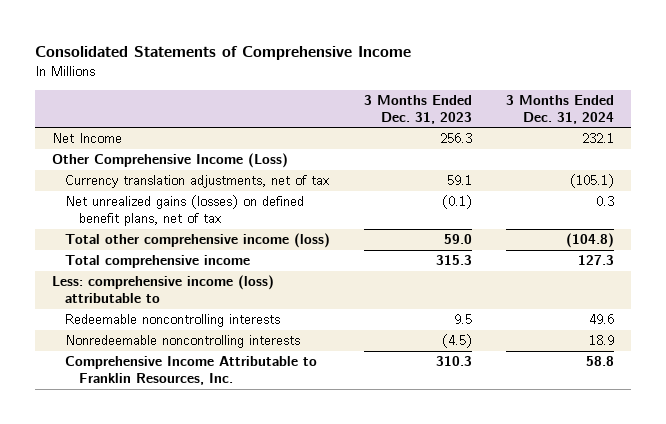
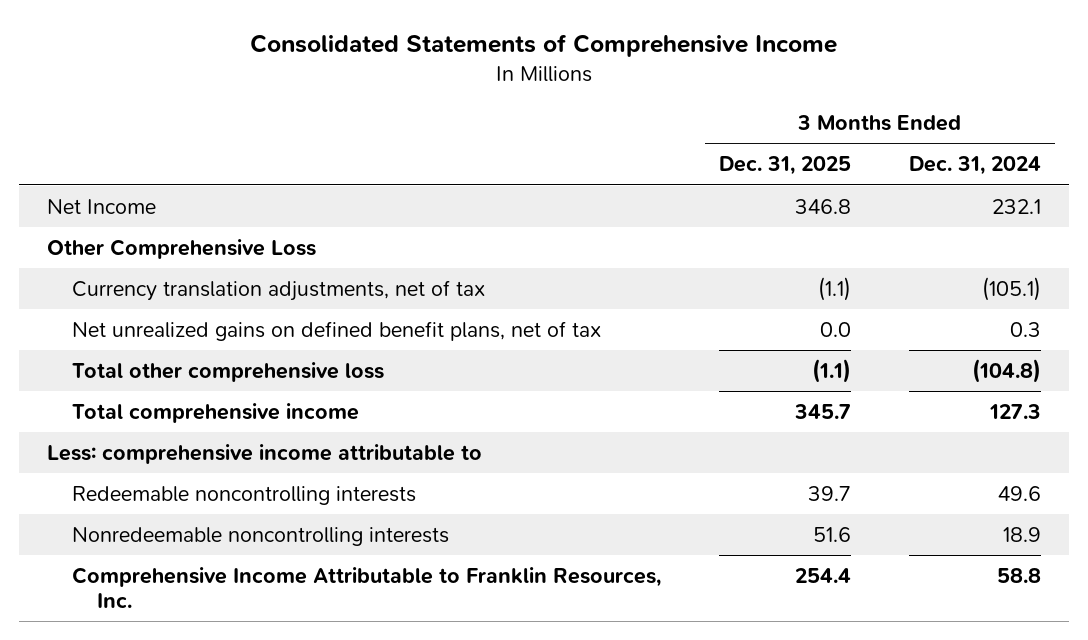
- | 3 Months Ended Dec. 31, 2023 | 3 Months Ended Dec. 31, 2024
+ | 3 Months Ended Dec. 31, 2025 | 3 Months Ended Dec. 31, 2024
- Other Comprehensive Income (Loss)
+ Other Comprehensive Loss
- Net unrealized gains (losses) on defined benefit plans, net of tax | (0.1) | 0.3
- Total other comprehensive income (loss) | 59.0 | (104.8)
+ Net unrealized gains on defined benefit plans, net of tax | 0.0 | 0.3
+ Total other comprehensive loss | (1.1) | (104.8)
- Less: comprehensive income (loss) attributable to
+ Less: comprehensive income attributable to

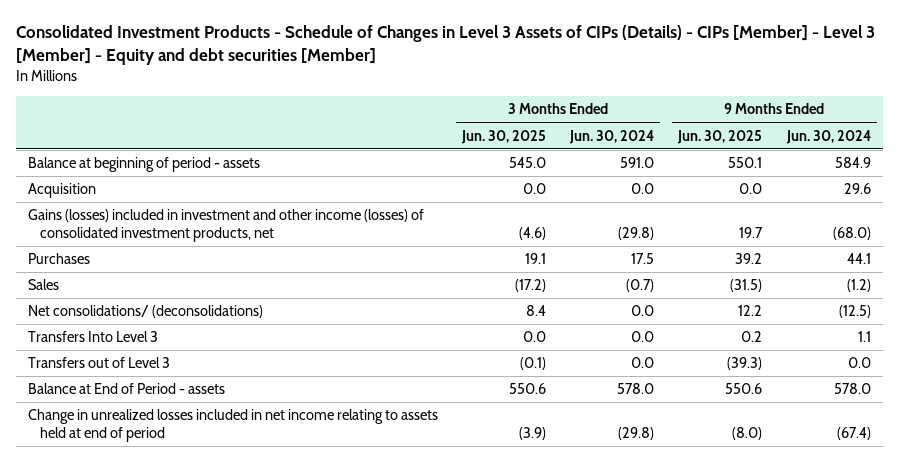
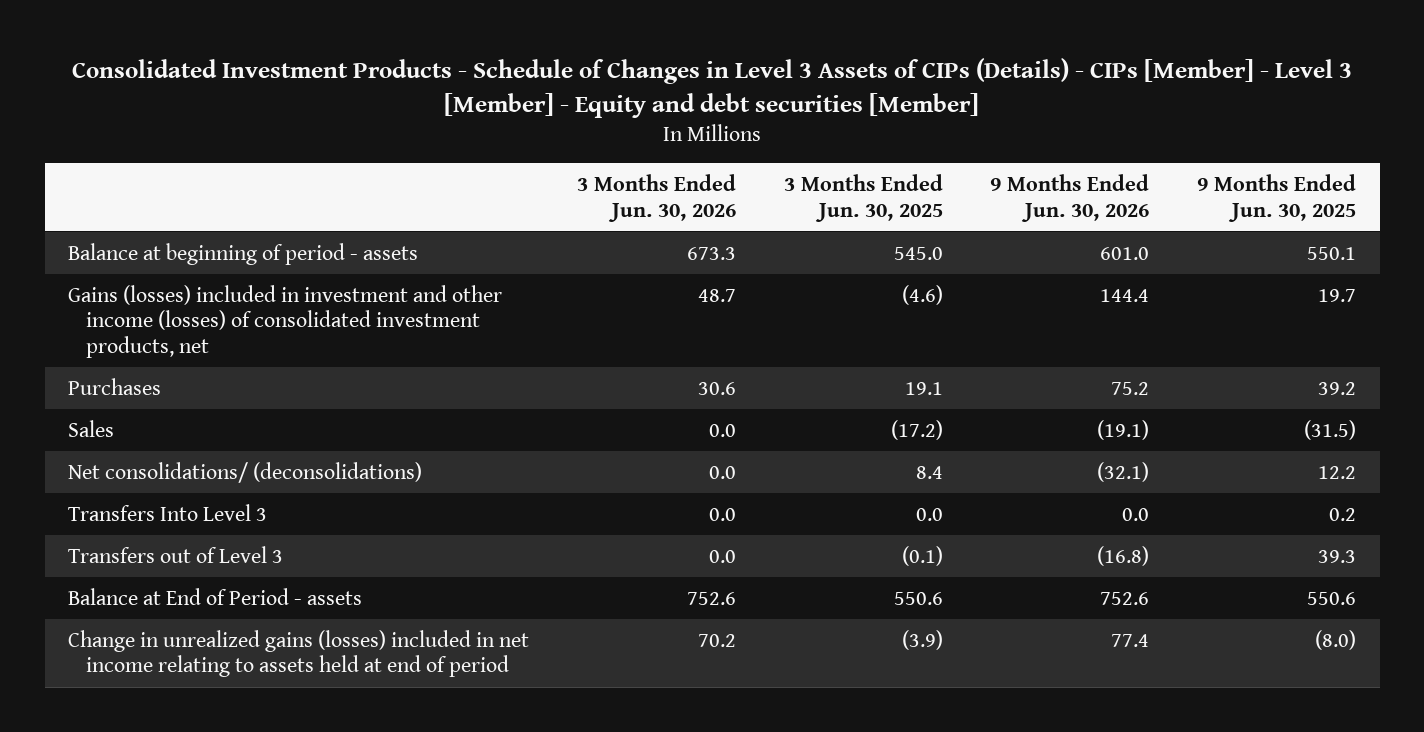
- | 3 Months Ended Jun. 30, 2025 | 3 Months Ended Jun. 30, 2024 | 9 Months Ended Jun. 30, 2025 | 9 Months Ended Jun. 30, 2024
+ | 3 Months Ended Jun. 30, 2026 | 3 Months Ended Jun. 30, 2025 | 9 Months Ended Jun. 30, 2026 | 9 Months Ended Jun. 30, 2025
- Acquisition | 0.0 | 0.0 | 0.0 | 29.6
- Transfers out of Level 3 | (0.1) | 0.0 | (39.3) | 0.0
+ Transfers out of Level 3 | 0.0 | (0.1) | (16.8) | 39.3
- Change in unrealized losses included in net income relating to assets held at end of period | (3.9) | (29.8) | (8.0) | (67.4)
+ Change in unrealized gains (losses) included in net income relating to assets held at end of period | 70.2 | (3.9) | 77.4 | (8.0)

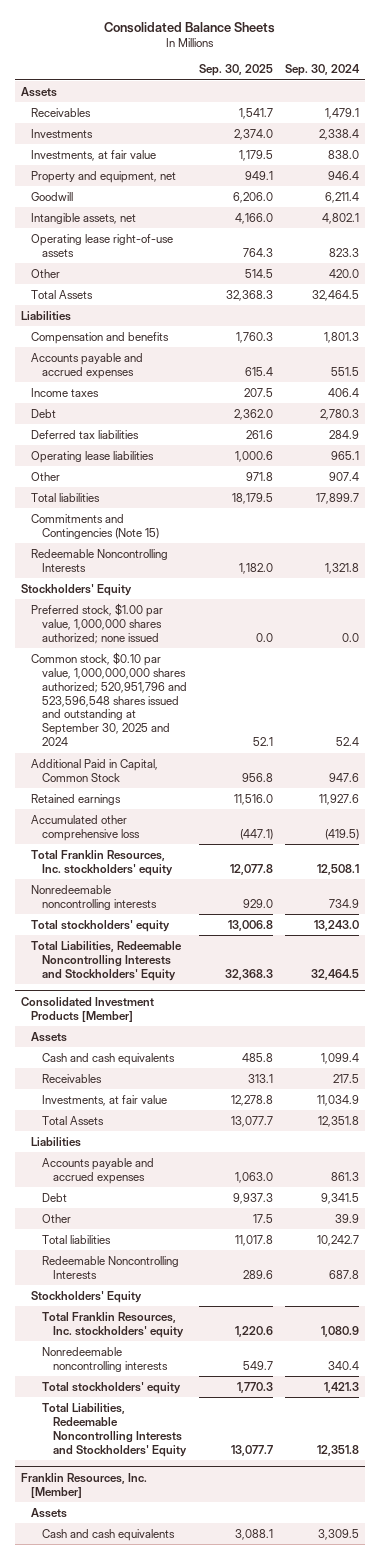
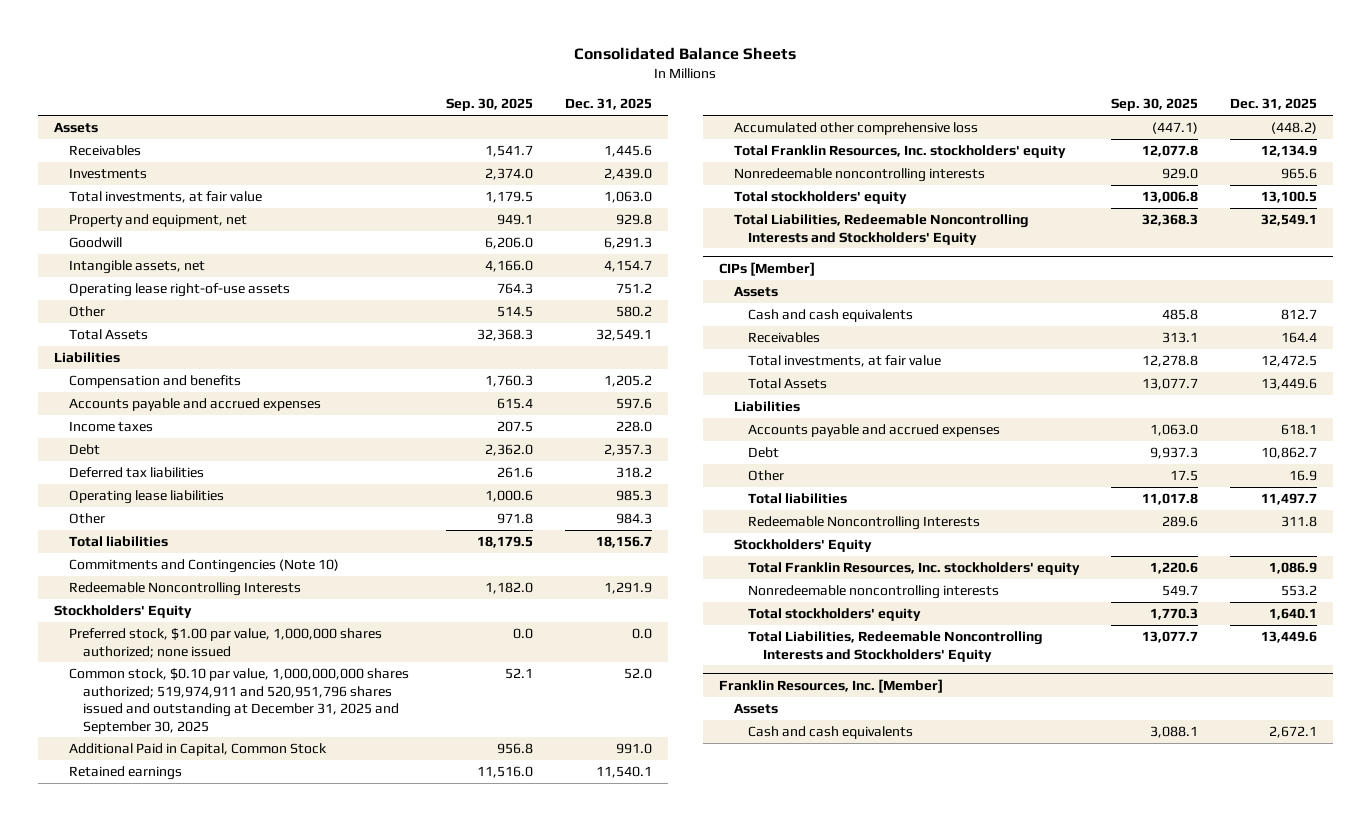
- | Sep. 30, 2025 | Sep. 30, 2024
+ | Sep. 30, 2025 | Dec. 31, 2025
- Investments, at fair value | 1,179.5 | 838.0
+ Total investments, at fair value | 1,179.5 | 1,063.0
- Commitments and Contingencies (Note 15)
+ Commitments and Contingencies (Note 10)
- Common stock, $0.10 par value, 1,000,000,000 shares authorized; 520,951,796 and 523,596,548 shares issued and outstanding at September 30, 2025 and 2024 | 52.1 | 52.4
+ Common stock, $0.10 par value, 1,000,000,000 shares authorized; 519,974,911 and 520,951,796 shares issued and outstanding at December 31, 2025 and September 30, 2025 | 52.1 | 52.0
- Consolidated Investment Products [Member]
+ CIPs [Member]
- Investments, at fair value | 12,278.8 | 11,034.9
+ Total investments, at fair value | 12,278.8 | 12,472.5

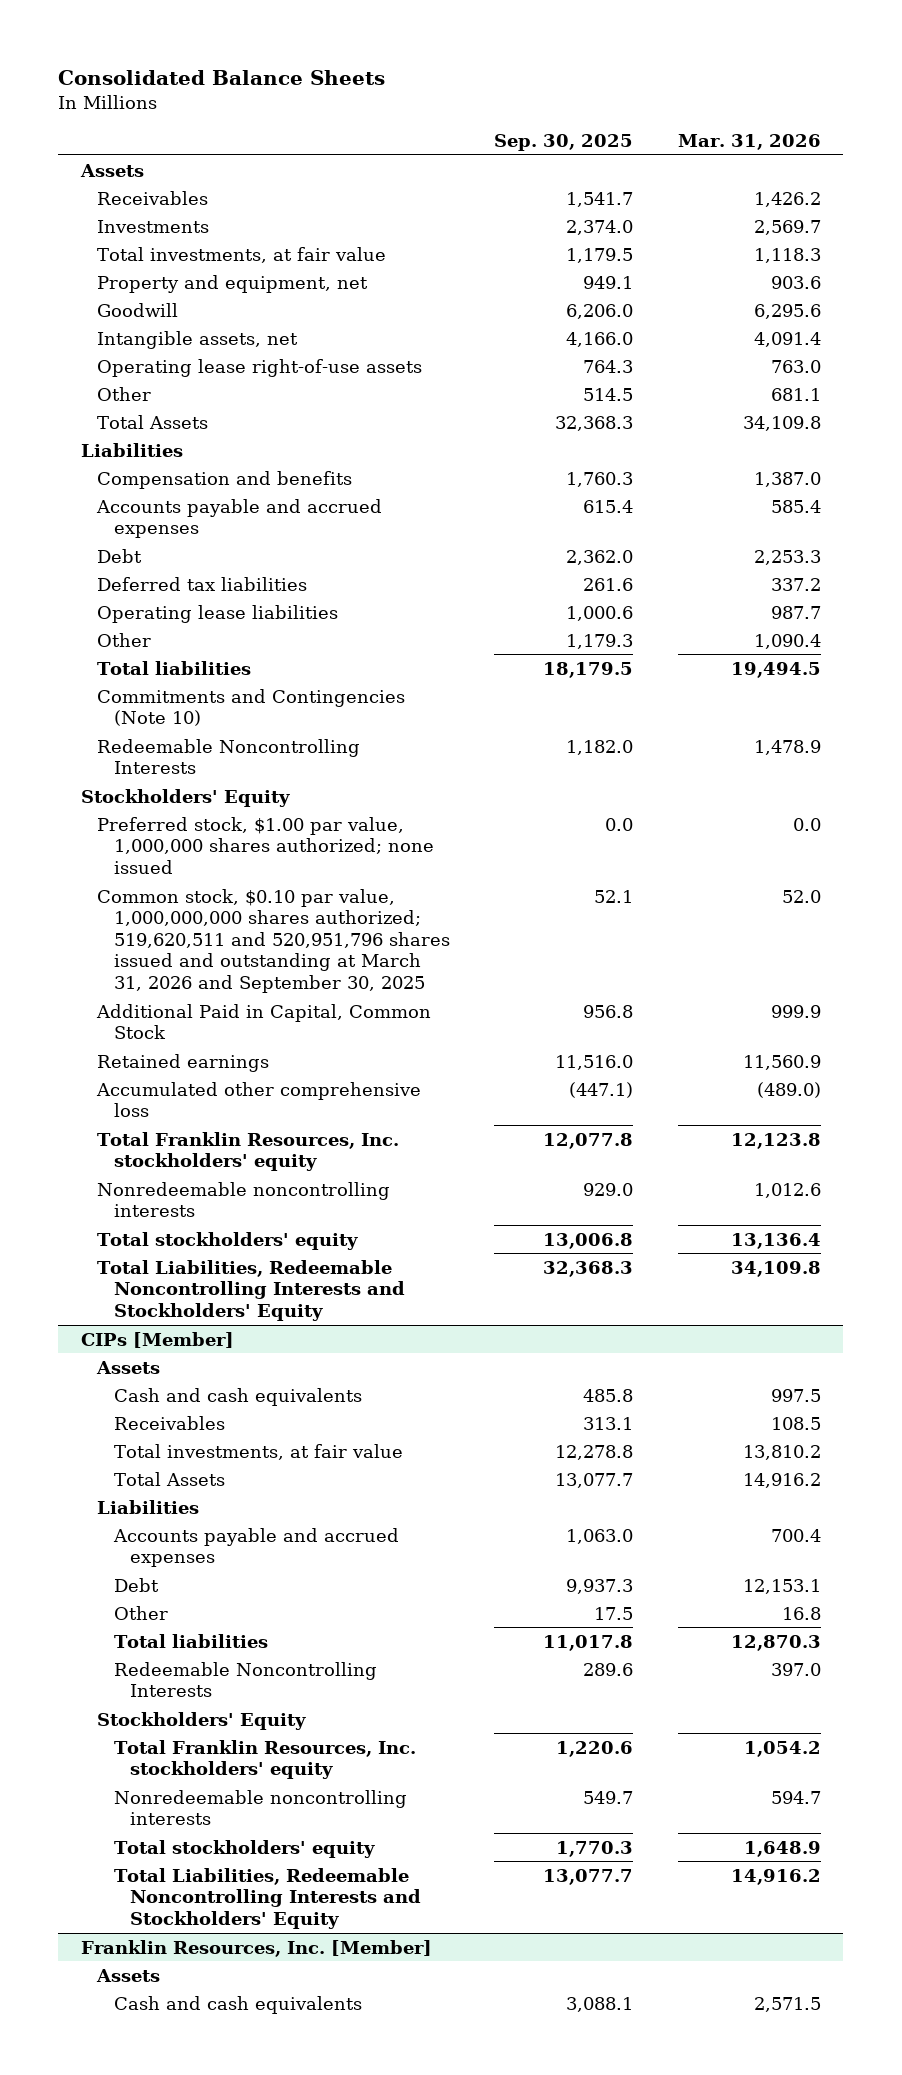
- | Sep. 30, 2025 | Dec. 31, 2025
+ | Sep. 30, 2025 | Mar. 31, 2026
- Income taxes | 207.5 | 228.0
- Other | 971.8 | 984.3
+ Other | 1,179.3 | 1,090.4
- Common stock, $0.10 par value, 1,000,000,000 shares authorized; 519,974,911 and 520,951,796 shares issued and outstanding at December 31, 2025 and September 30, 2025 | 52.1 | 52.0
+ Common stock, $0.10 par value, 1,000,000,000 shares authorized; 519,620,511 and 520,951,796 shares issued and outstanding at March 31, 2026 and September 30, 2025 | 52.1 | 52.0

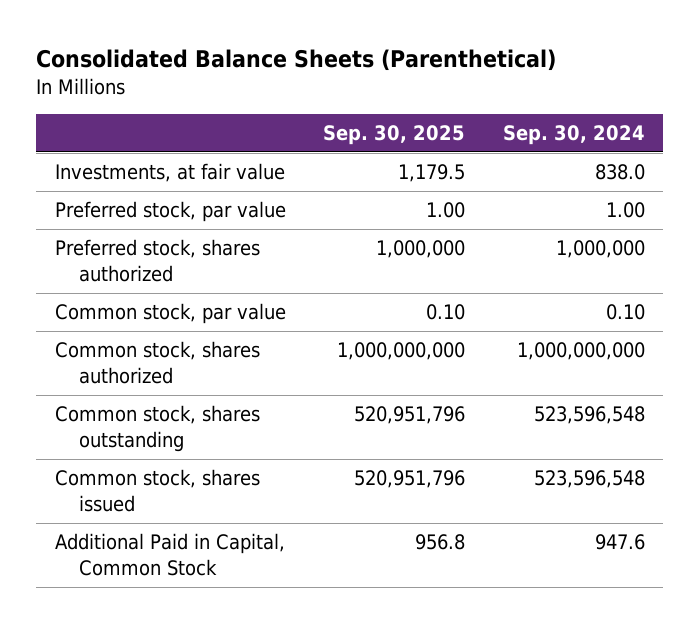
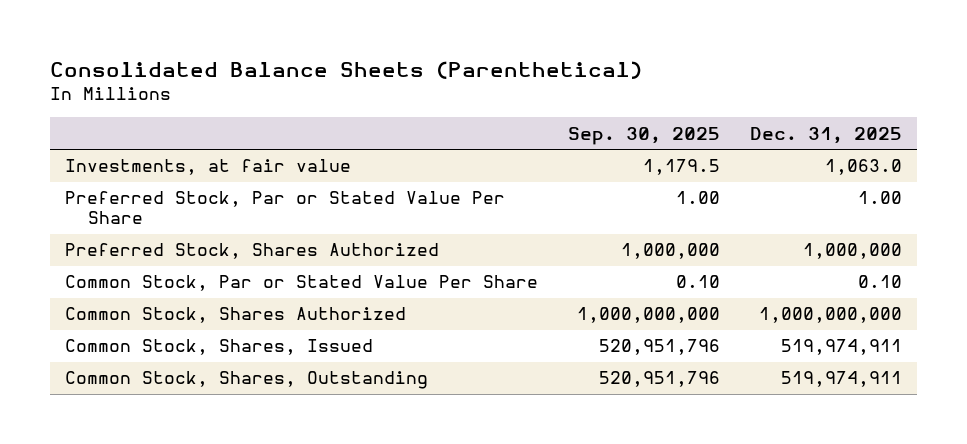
- | Sep. 30, 2025 | Sep. 30, 2024
+ | Sep. 30, 2025 | Dec. 31, 2025
- Preferred stock, par value | 1.00 | 1.00
- Preferred stock, shares authorized | 1,000,000 | 1,000,000
- Common stock, par value | 0.10 | 0.10
- Common stock, shares authorized | 1,000,000,000 | 1,000,000,000
- Common stock, shares outstanding | 520,951,796 | 523,596,548
- Common stock, shares issued | 520,951,796 | 523,596,548
- Additional Paid in Capital, Common Stock | 956.8 | 947.6
+ Preferred Stock, Par or Stated Value Per Share | 1.00 | 1.00
+ Preferred Stock, Shares Authorized | 1,000,000 | 1,000,000
+ Common Stock, Par or Stated Value Per Share | 0.10 | 0.10
+ Common Stock, Shares Authorized | 1,000,000,000 | 1,000,000,000
+ Common Stock, Shares, Issued | 520,951,796 | 519,974,911
+ Common Stock, Shares, Outstanding | 520,951,796 | 519,974,911

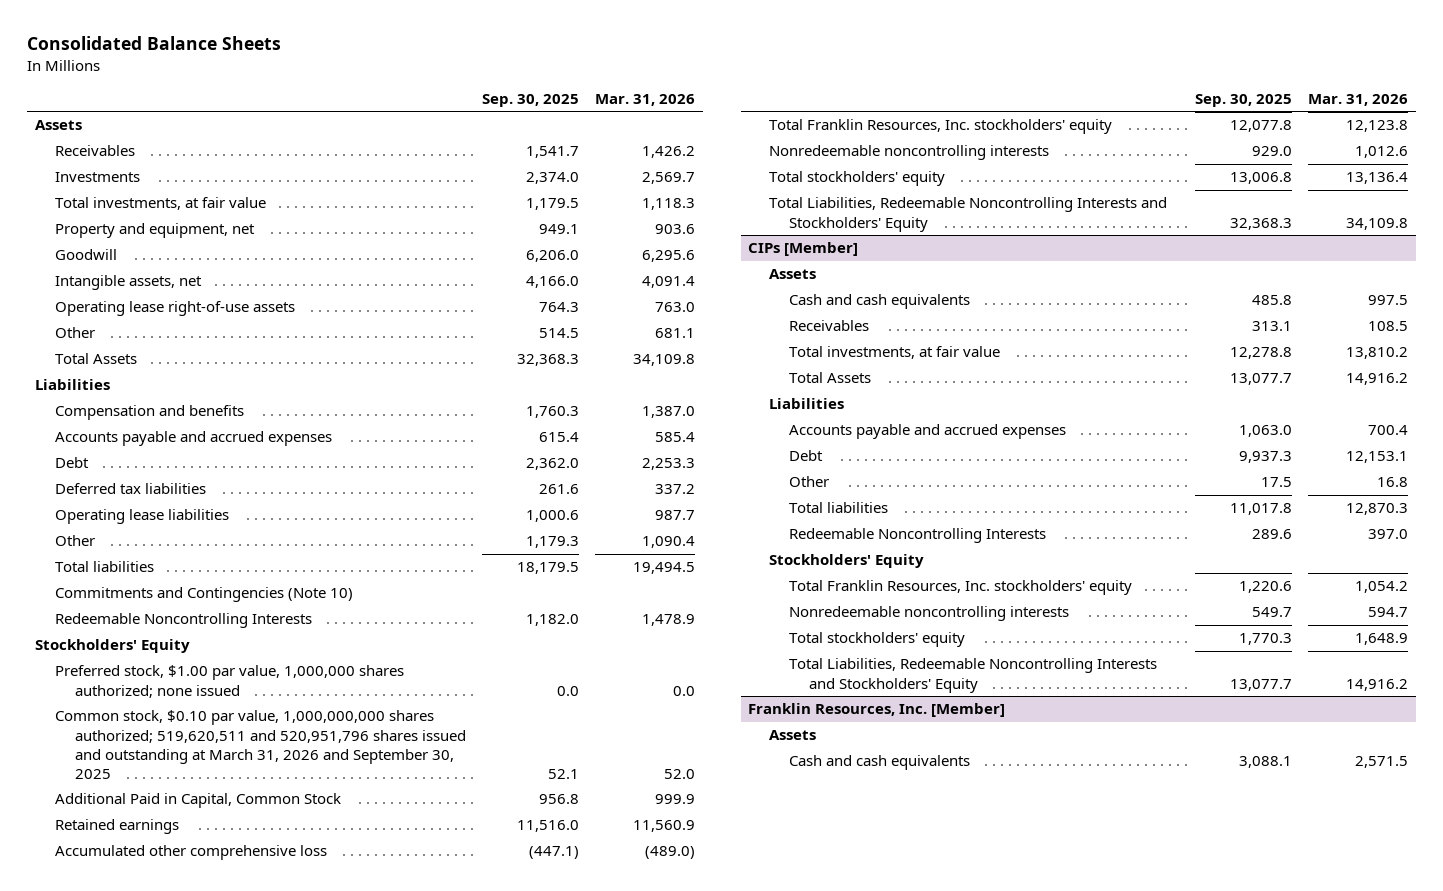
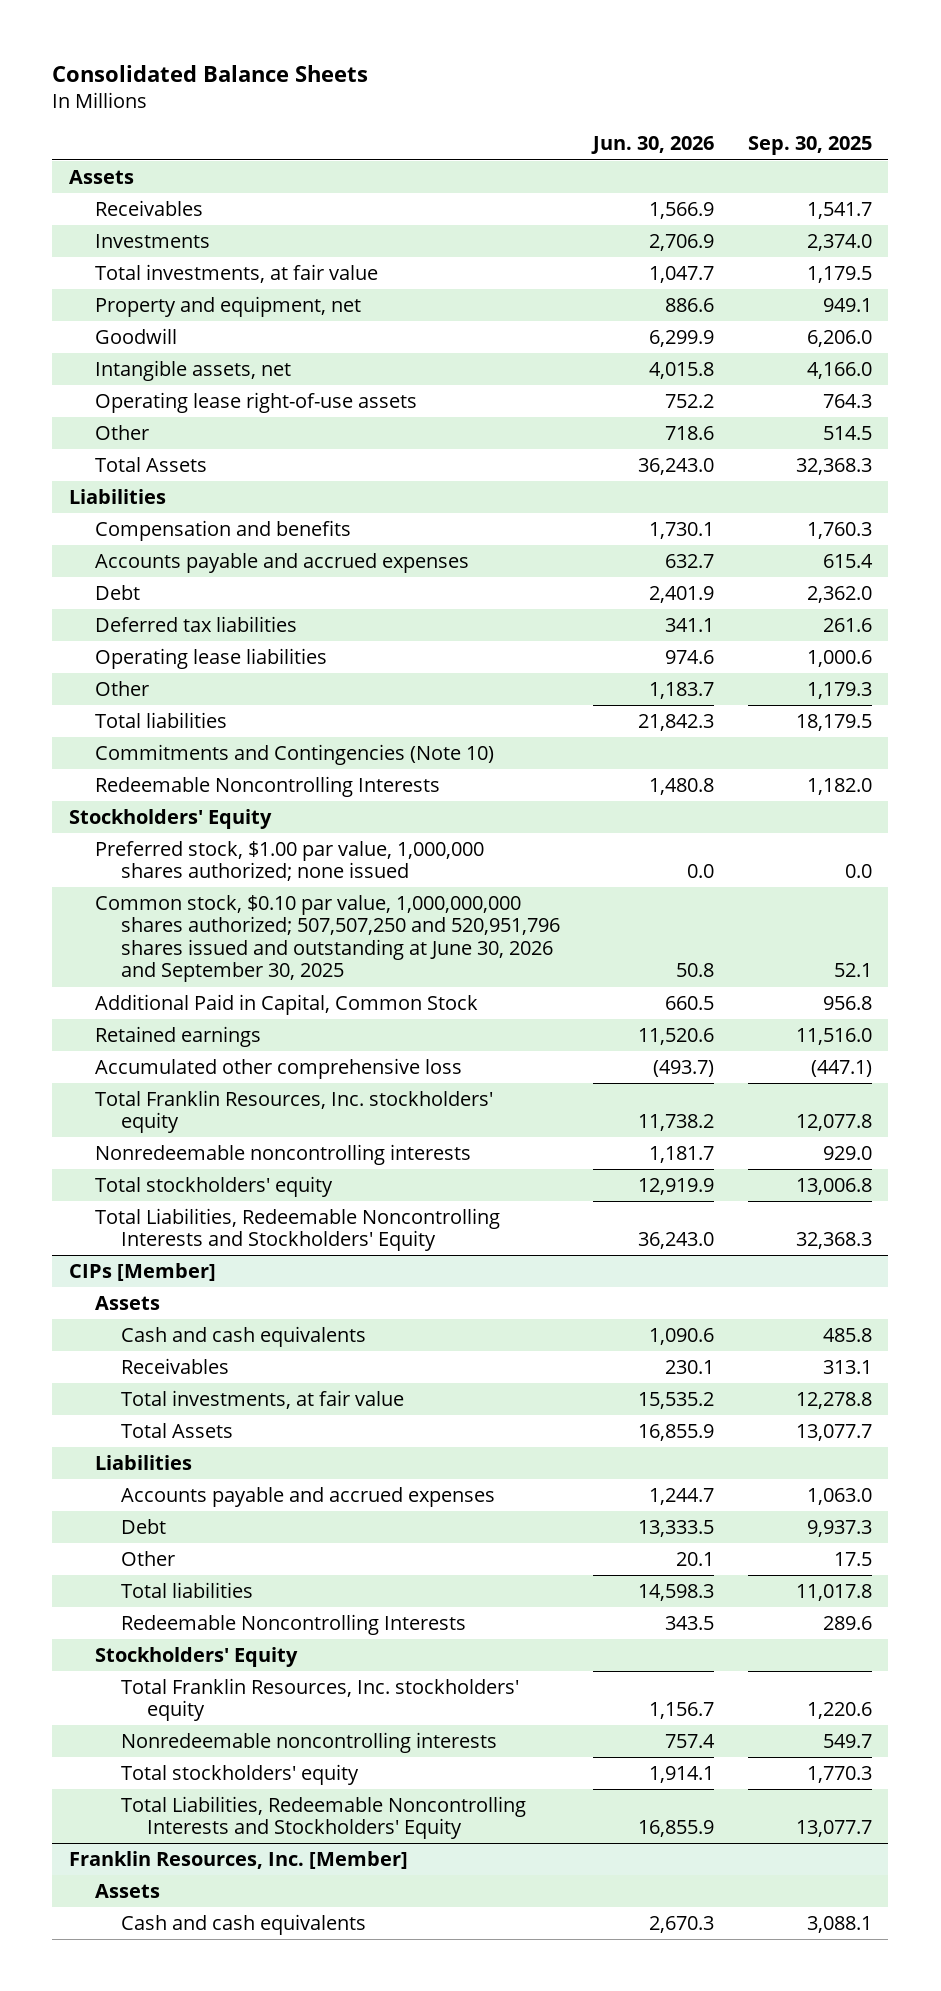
- | Sep. 30, 2025 | Mar. 31, 2026
+ | Jun. 30, 2026 | Sep. 30, 2025
- Common stock, $0.10 par value, 1,000,000,000 shares authorized; 519,620,511 and 520,951,796 shares issued and outstanding at March 31, 2026 and September 30, 2025 | 52.1 | 52.0
+ Common stock, $0.10 par value, 1,000,000,000 shares authorized; 507,507,250 and 520,951,796 shares issued and outstanding at June 30, 2026 and September 30, 2025 | 50.8 | 52.1

